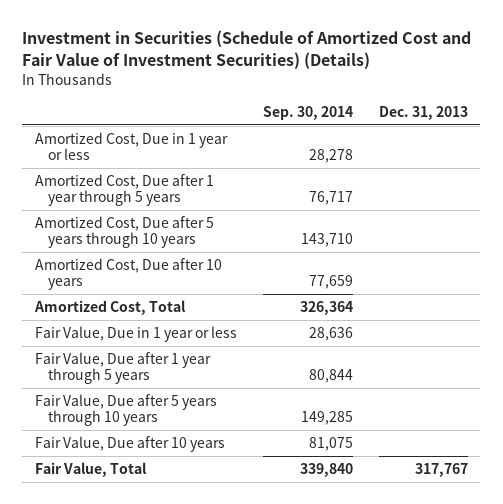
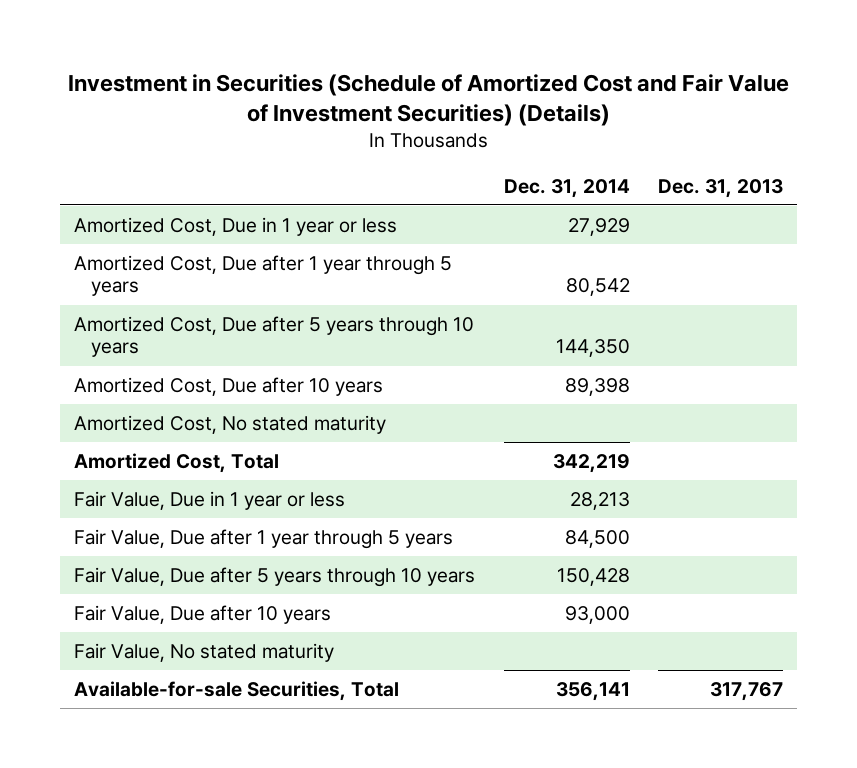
- | Sep. 30, 2014 | Dec. 31, 2013
+ | Dec. 31, 2014 | Dec. 31, 2013
+ Amortized Cost, No stated maturity
- Fair Value, Total | 339,840 | 317,767
+ Fair Value, No stated maturity
+ Available-for-sale Securities, Total | 356,141 | 317,767

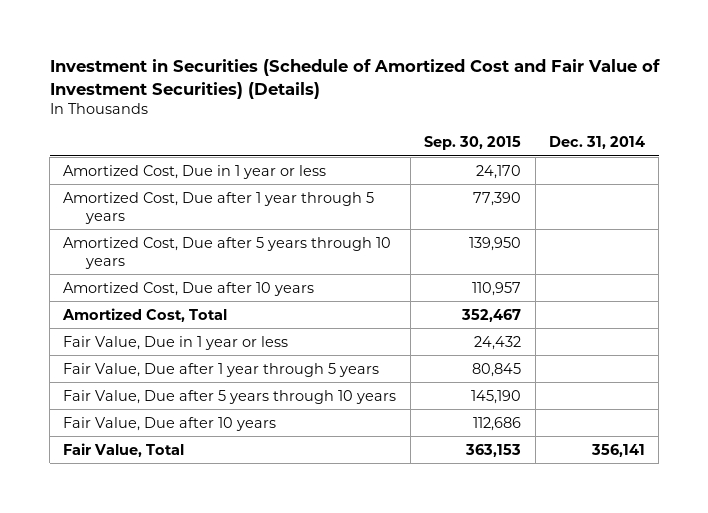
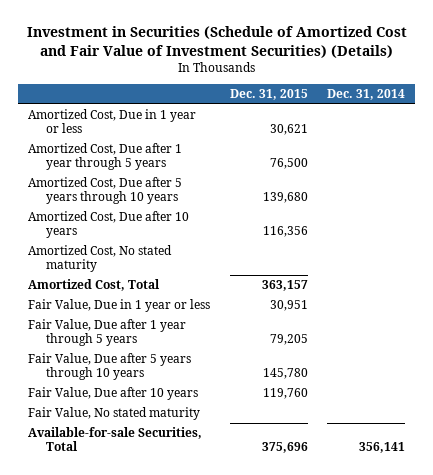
- | Sep. 30, 2015 | Dec. 31, 2014
+ | Dec. 31, 2015 | Dec. 31, 2014
+ Amortized Cost, No stated maturity
- Fair Value, Total | 363,153 | 356,141
+ Fair Value, No stated maturity
+ Available-for-sale Securities, Total | 375,696 | 356,141

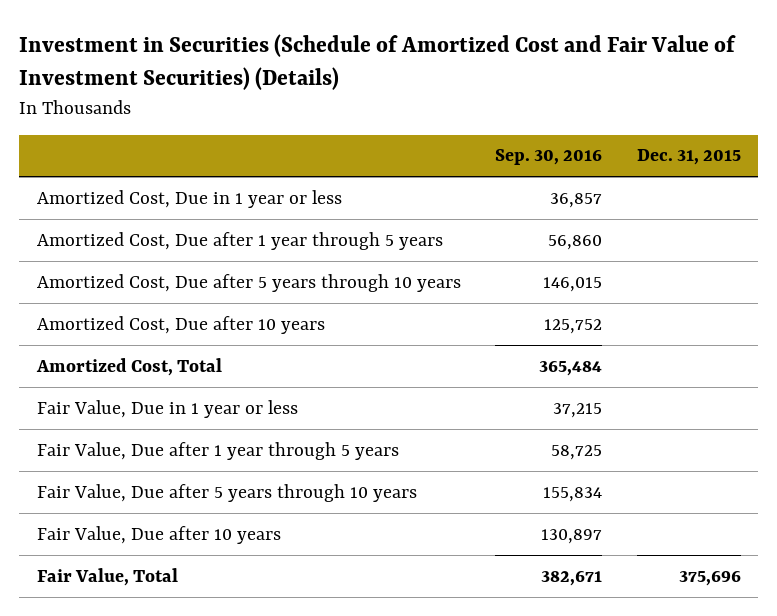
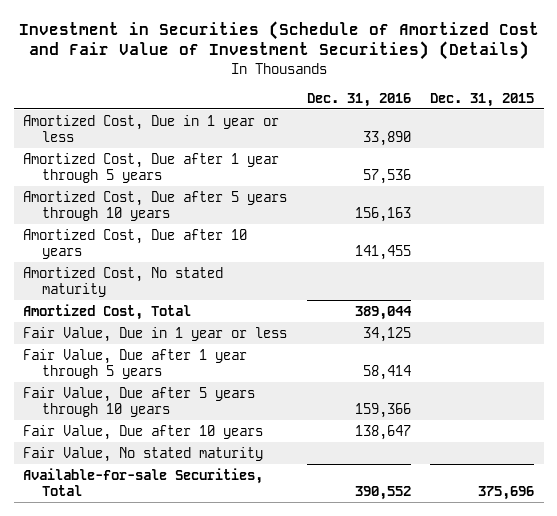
- | Sep. 30, 2016 | Dec. 31, 2015
+ | Dec. 31, 2016 | Dec. 31, 2015
+ Amortized Cost, No stated maturity
- Fair Value, Total | 382,671 | 375,696
+ Fair Value, No stated maturity
+ Available-for-sale Securities, Total | 390,552 | 375,696

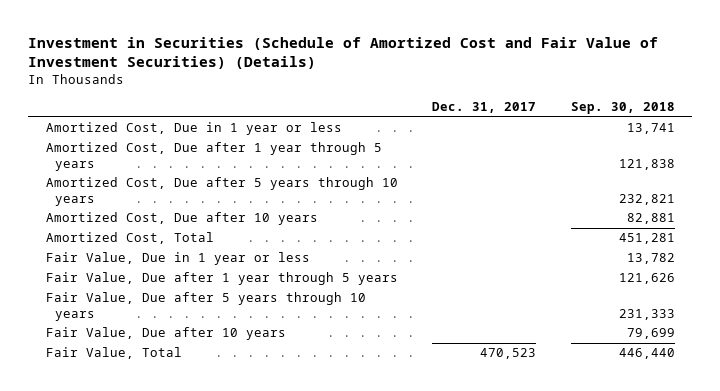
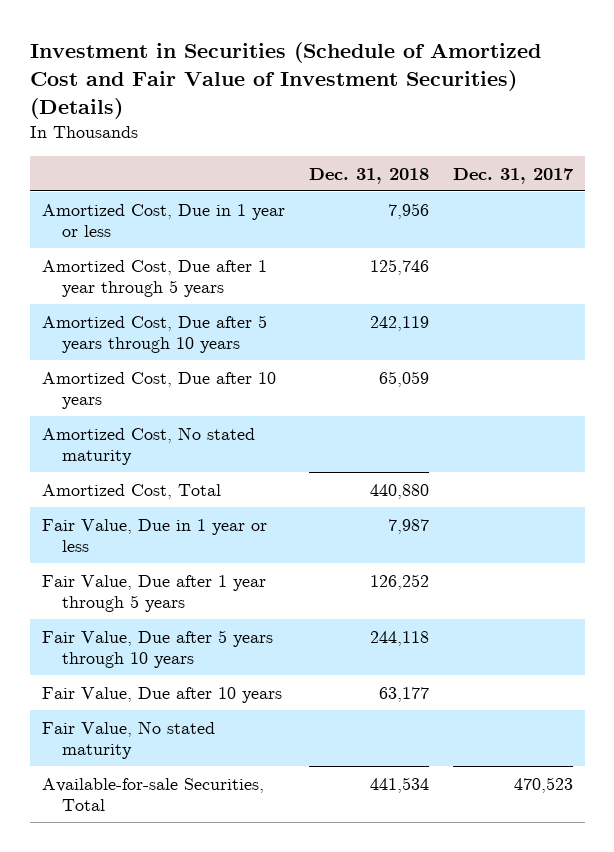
- | Dec. 31, 2017 | Sep. 30, 2018
+ | Dec. 31, 2018 | Dec. 31, 2017
+ Amortized Cost, No stated maturity
- Fair Value, Total | 470,523 | 446,440
+ Fair Value, No stated maturity
+ Available-for-sale Securities, Total | 441,534 | 470,523

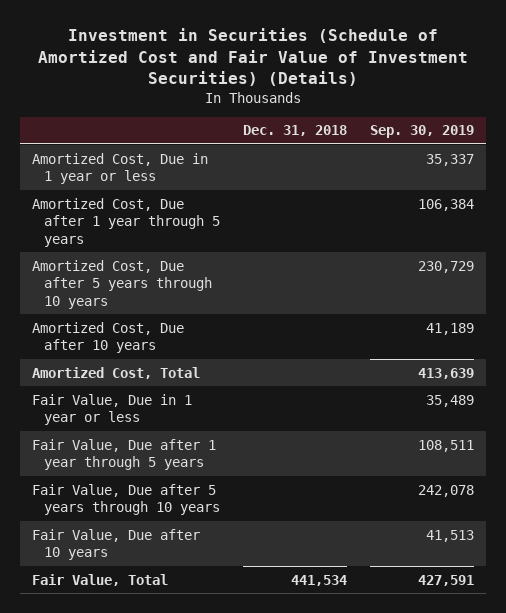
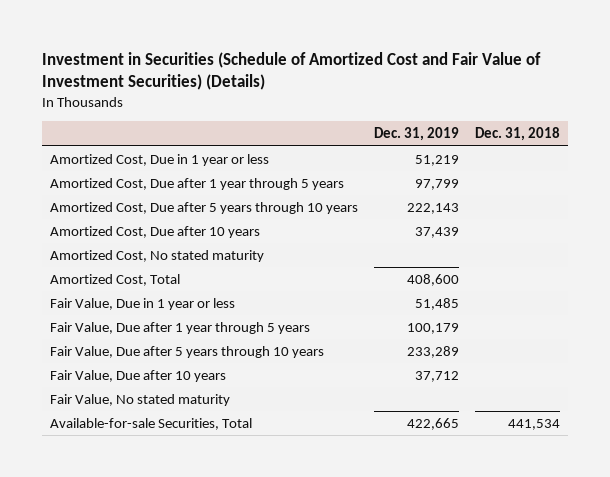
- | Dec. 31, 2018 | Sep. 30, 2019
+ | Dec. 31, 2019 | Dec. 31, 2018
+ Amortized Cost, No stated maturity
- Fair Value, Total | 441,534 | 427,591
+ Fair Value, No stated maturity
+ Available-for-sale Securities, Total | 422,665 | 441,534

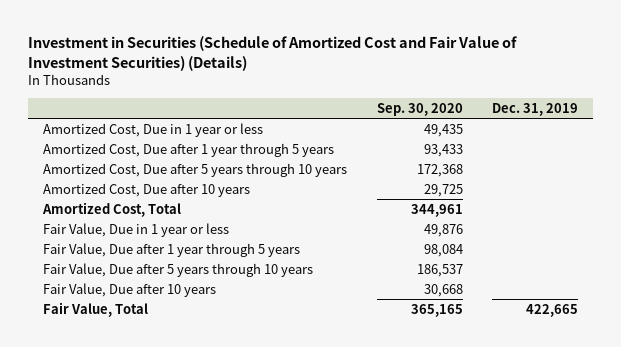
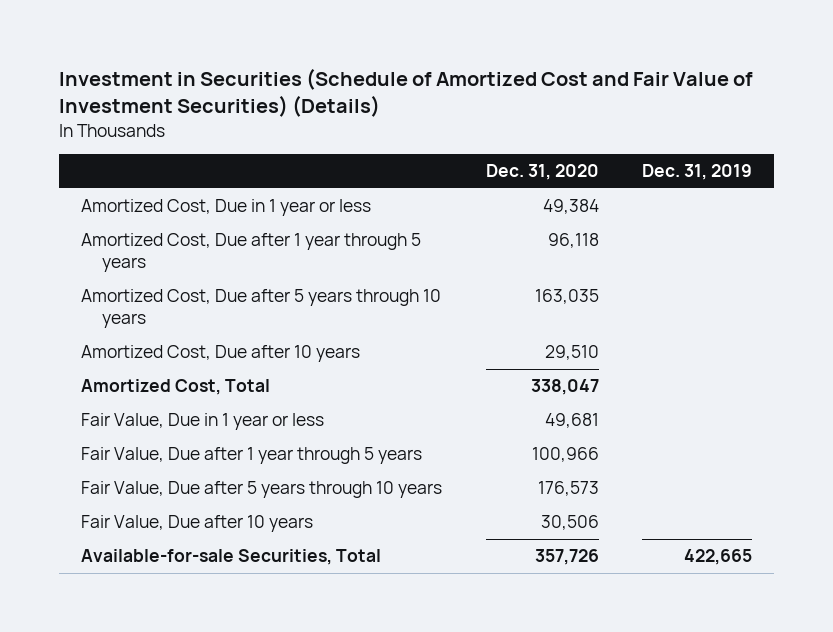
- | Sep. 30, 2020 | Dec. 31, 2019
+ | Dec. 31, 2020 | Dec. 31, 2019
- Fair Value, Total | 365,165 | 422,665
+ Available-for-sale Securities, Total | 357,726 | 422,665

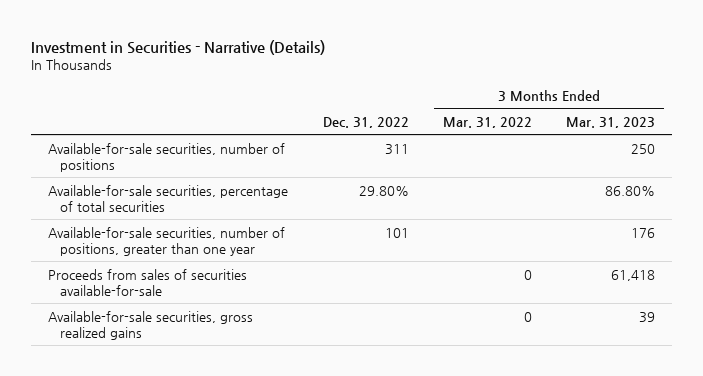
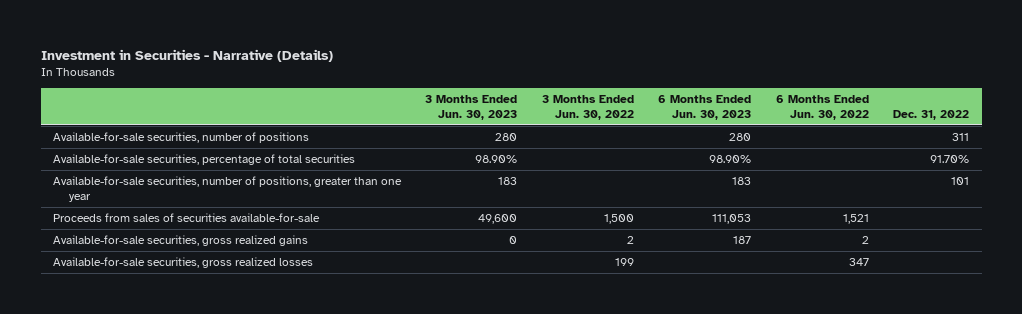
- | Dec. 31, 2022 | 3 Months Ended Mar. 31, 2022 | 3 Months Ended Mar. 31, 2023
+ | 3 Months Ended Jun. 30, 2023 | 3 Months Ended Jun. 30, 2022 | 6 Months Ended Jun. 30, 2023 | 6 Months Ended Jun. 30, 2022 | Dec. 31, 2022
- Available-for-sale securities, percentage of total securities | 29.80% | | 86.80%
+ Available-for-sale securities, percentage of total securities | 98.90% | | 98.90% | | 91.70%
+ Available-for-sale securities, gross realized losses | | 199 | | 347 |

